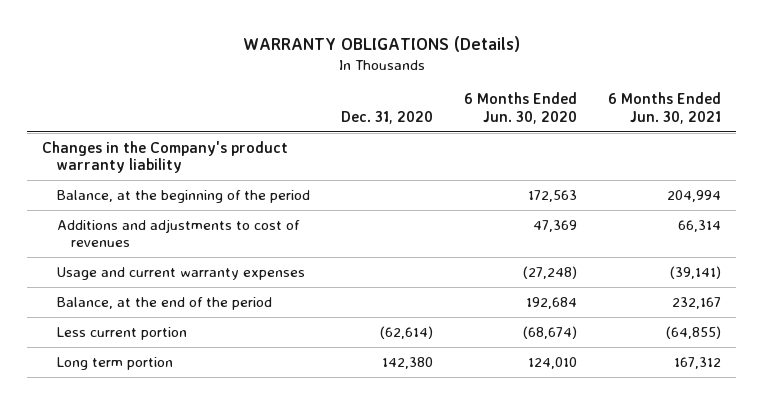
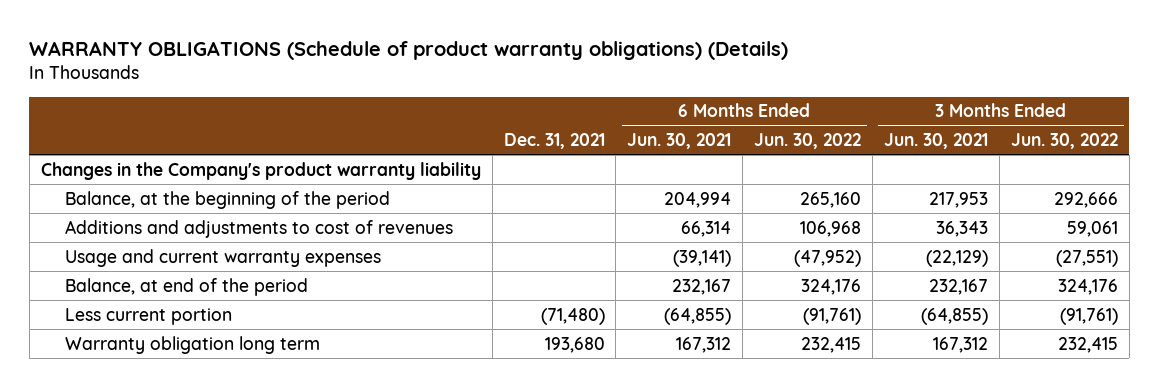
- WARRANTY OBLIGATIONS (Details)
+ WARRANTY OBLIGATIONS (Schedule of product warranty obligations) (Details)
- | Dec. 31, 2020 | 6 Months Ended Jun. 30, 2020 | 6 Months Ended Jun. 30, 2021
+ | Dec. 31, 2021 | 6 Months Ended Jun. 30, 2021 | 6 Months Ended Jun. 30, 2022 | 3 Months Ended Jun. 30, 2021 | 3 Months Ended Jun. 30, 2022
- Balance, at the end of the period | | 192,684 | 232,167
+ Balance, at end of the period | | 232,167 | 324,176 | 232,167 | 324,176
- Long term portion | 142,380 | 124,010 | 167,312
+ Warranty obligation long term | 193,680 | 167,312 | 232,415 | 167,312 | 232,415

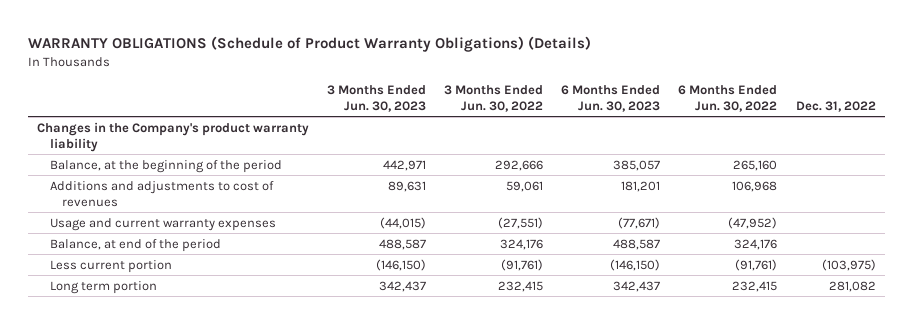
- WARRANTY OBLIGATIONS (Schedule of product warranty obligations) (Details)
+ WARRANTY OBLIGATIONS (Schedule of Product Warranty Obligations) (Details)
- | Dec. 31, 2021 | 6 Months Ended Jun. 30, 2021 | 6 Months Ended Jun. 30, 2022 | 3 Months Ended Jun. 30, 2021 | 3 Months Ended Jun. 30, 2022
+ | 3 Months Ended Jun. 30, 2023 | 3 Months Ended Jun. 30, 2022 | 6 Months Ended Jun. 30, 2023 | 6 Months Ended Jun. 30, 2022 | Dec. 31, 2022
- Warranty obligation long term | 193,680 | 167,312 | 232,415 | 167,312 | 232,415
+ Long term portion | 342,437 | 232,415 | 342,437 | 232,415 | 281,082

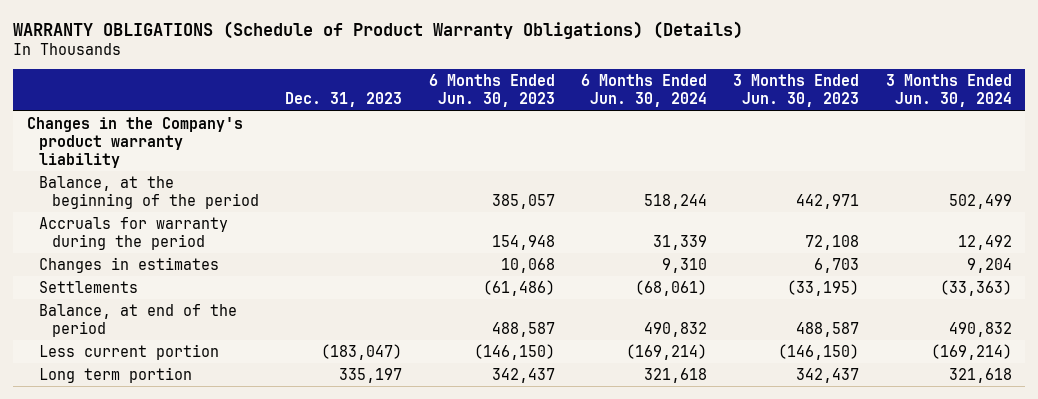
- | 3 Months Ended Jun. 30, 2023 | 3 Months Ended Jun. 30, 2022 | 6 Months Ended Jun. 30, 2023 | 6 Months Ended Jun. 30, 2022 | Dec. 31, 2022
+ | Dec. 31, 2023 | 6 Months Ended Jun. 30, 2023 | 6 Months Ended Jun. 30, 2024 | 3 Months Ended Jun. 30, 2023 | 3 Months Ended Jun. 30, 2024
- Additions and adjustments to cost of revenues | 89,631 | 59,061 | 181,201 | 106,968 |
- Usage and current warranty expenses | (44,015) | (27,551) | (77,671) | (47,952) |
+ Accruals for warranty during the period | | 154,948 | 31,339 | 72,108 | 12,492
+ Changes in estimates | | 10,068 | 9,310 | 6,703 | 9,204
+ Settlements | | (61,486) | (68,061) | (33,195) | (33,363)

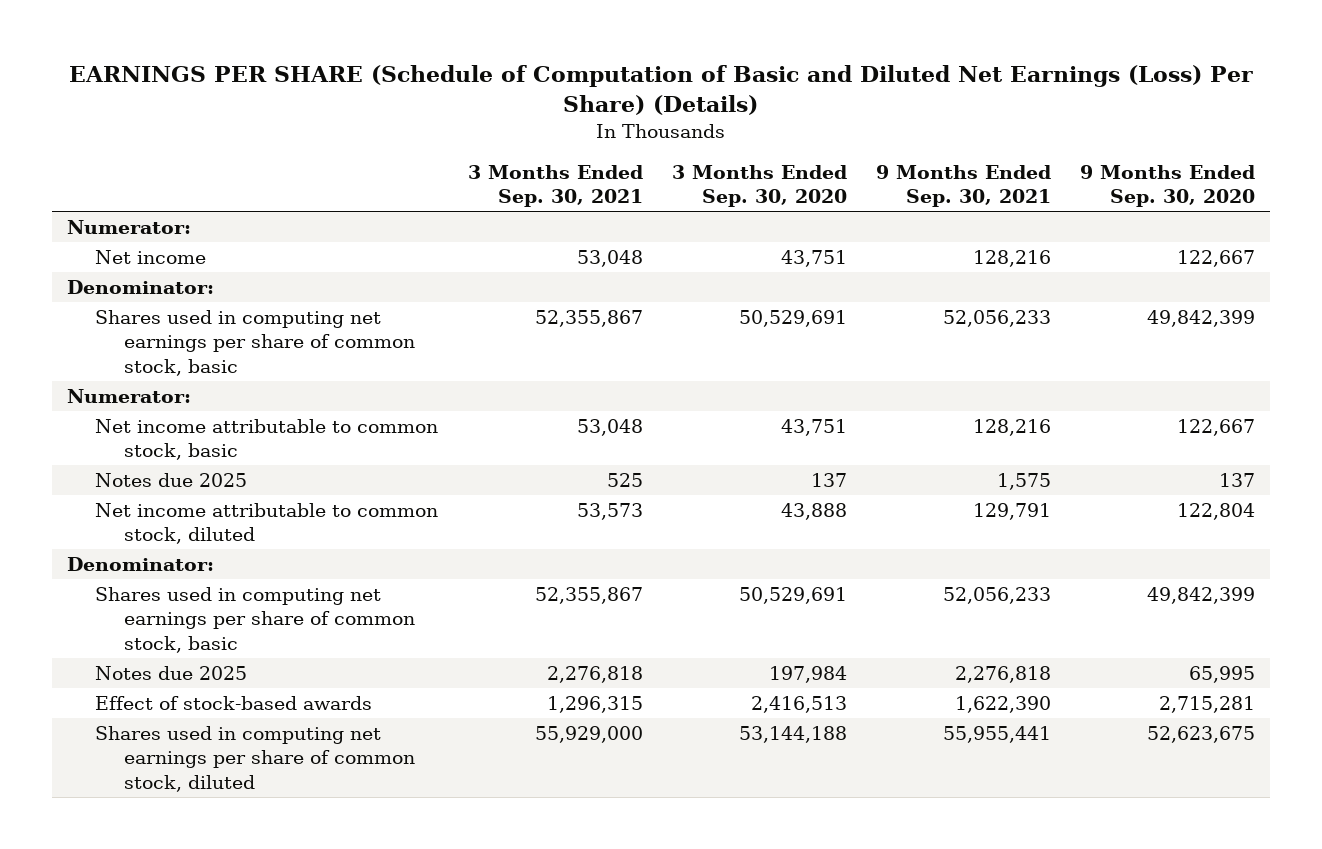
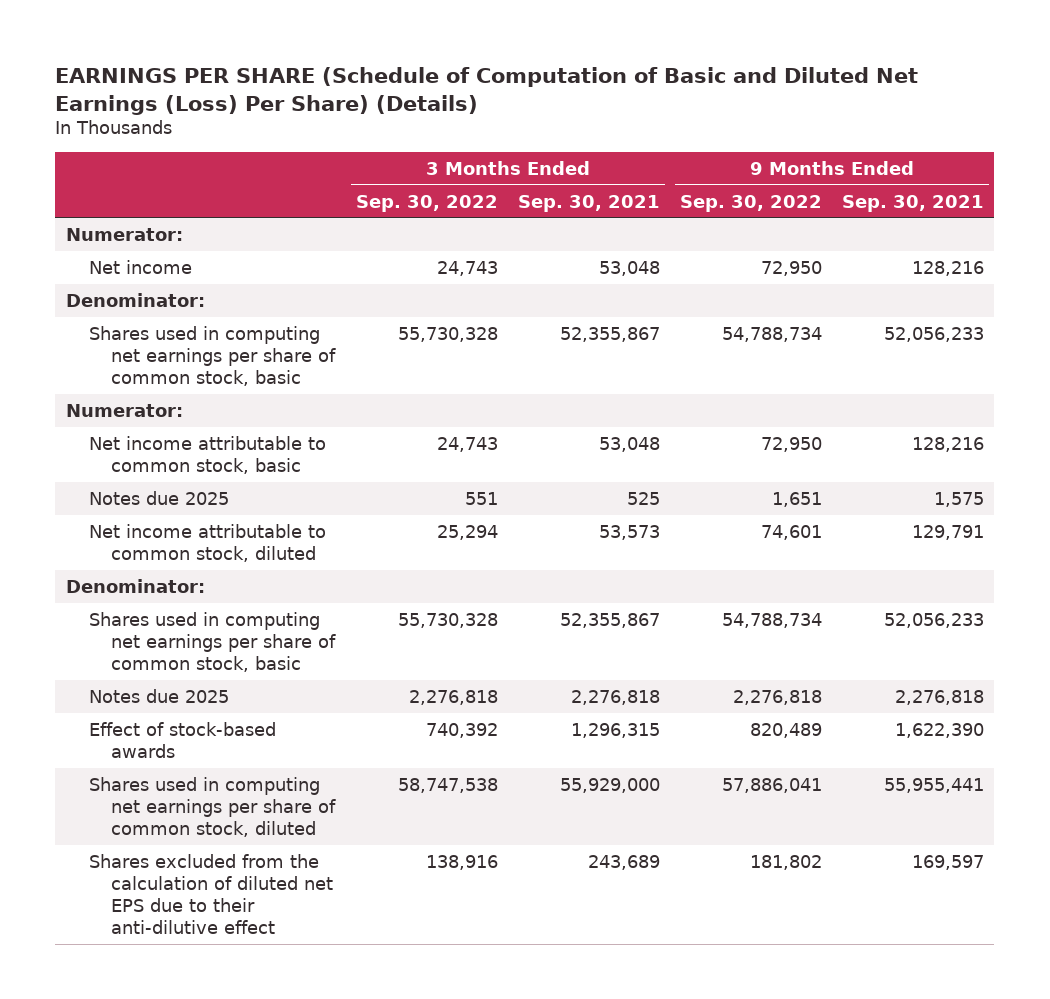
- | 3 Months Ended Sep. 30, 2021 | 3 Months Ended Sep. 30, 2020 | 9 Months Ended Sep. 30, 2021 | 9 Months Ended Sep. 30, 2020
+ | 3 Months Ended Sep. 30, 2022 | 3 Months Ended Sep. 30, 2021 | 9 Months Ended Sep. 30, 2022 | 9 Months Ended Sep. 30, 2021
+ Shares excluded from the calculation of diluted net EPS due to their anti-dilutive effect | 138,916 | 243,689 | 181,802 | 169,597

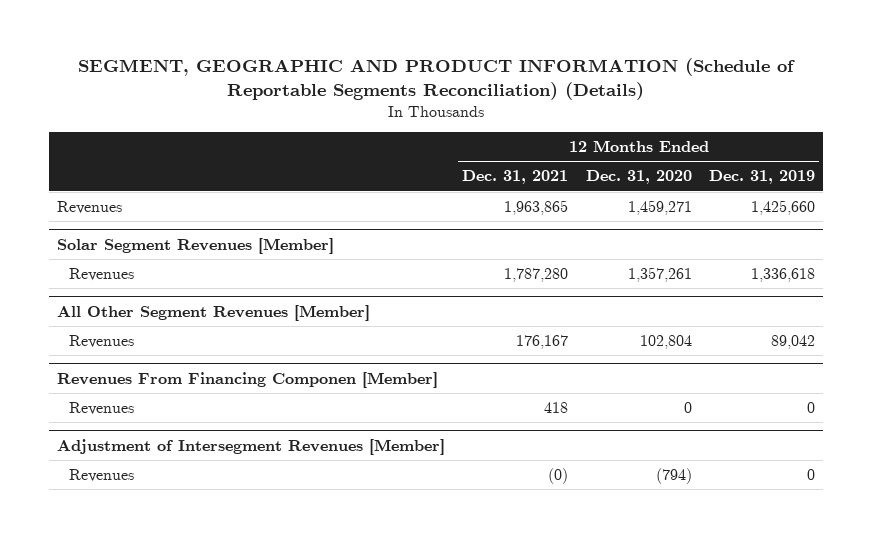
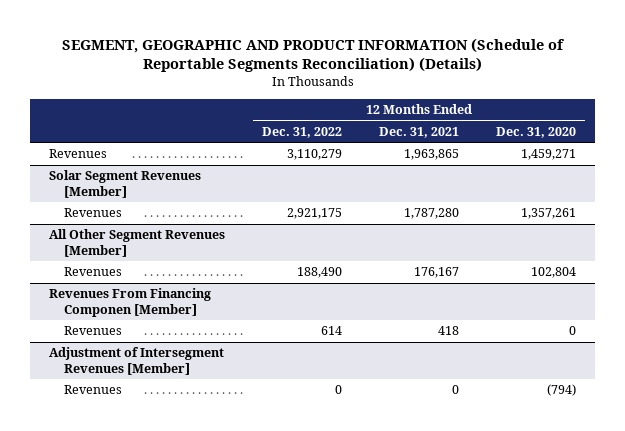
- | 12 Months Ended Dec. 31, 2021 | 12 Months Ended Dec. 31, 2020 | 12 Months Ended Dec. 31, 2019
+ | 12 Months Ended Dec. 31, 2022 | 12 Months Ended Dec. 31, 2021 | 12 Months Ended Dec. 31, 2020
@ Adjustment of Intersegment Revenues [Member]
- Revenues | (0) | (794) | 0
+ Revenues | 0 | 0 | (794)

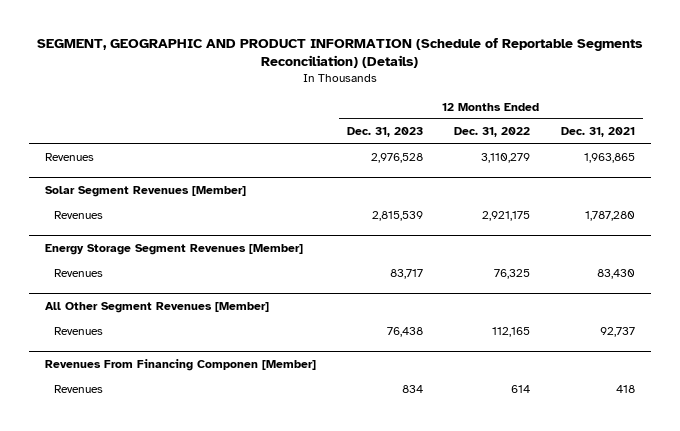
- | 12 Months Ended Dec. 31, 2022 | 12 Months Ended Dec. 31, 2021 | 12 Months Ended Dec. 31, 2020
+ | 12 Months Ended Dec. 31, 2023 | 12 Months Ended Dec. 31, 2022 | 12 Months Ended Dec. 31, 2021
+ Energy Storage Segment Revenues [Member]
+ Revenues | 83,717 | 76,325 | 83,430
@ All Other Segment Revenues [Member]
- Revenues | 188,490 | 176,167 | 102,804
+ Revenues | 76,438 | 112,165 | 92,737
- Adjustment of Intersegment Revenues [Member]
- Revenues | 0 | 0 | (794)

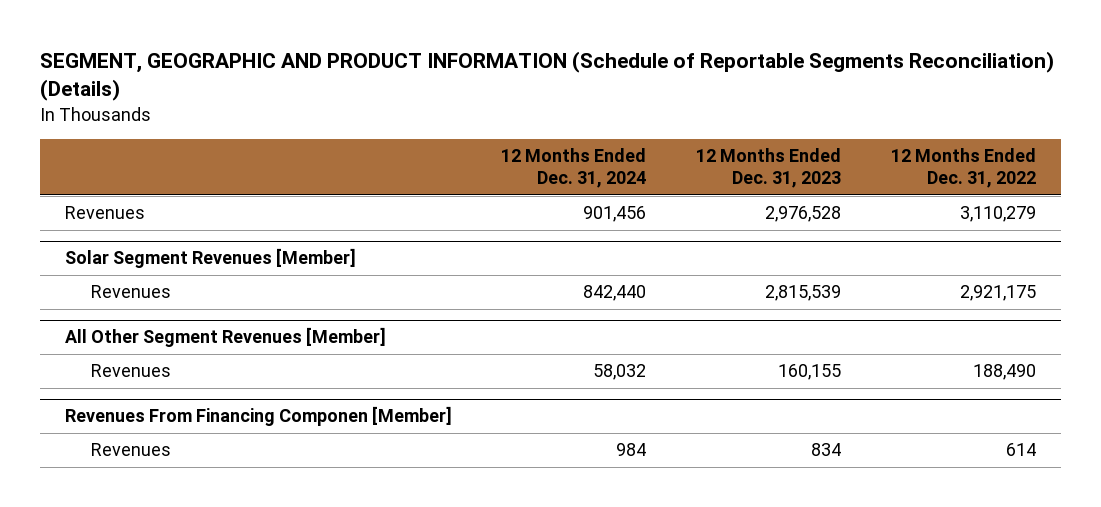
- | 12 Months Ended Dec. 31, 2023 | 12 Months Ended Dec. 31, 2022 | 12 Months Ended Dec. 31, 2021
+ | 12 Months Ended Dec. 31, 2024 | 12 Months Ended Dec. 31, 2023 | 12 Months Ended Dec. 31, 2022
- Energy Storage Segment Revenues [Member]
- Revenues | 83,717 | 76,325 | 83,430
@ All Other Segment Revenues [Member]
- Revenues | 76,438 | 112,165 | 92,737
+ Revenues | 58,032 | 160,155 | 188,490

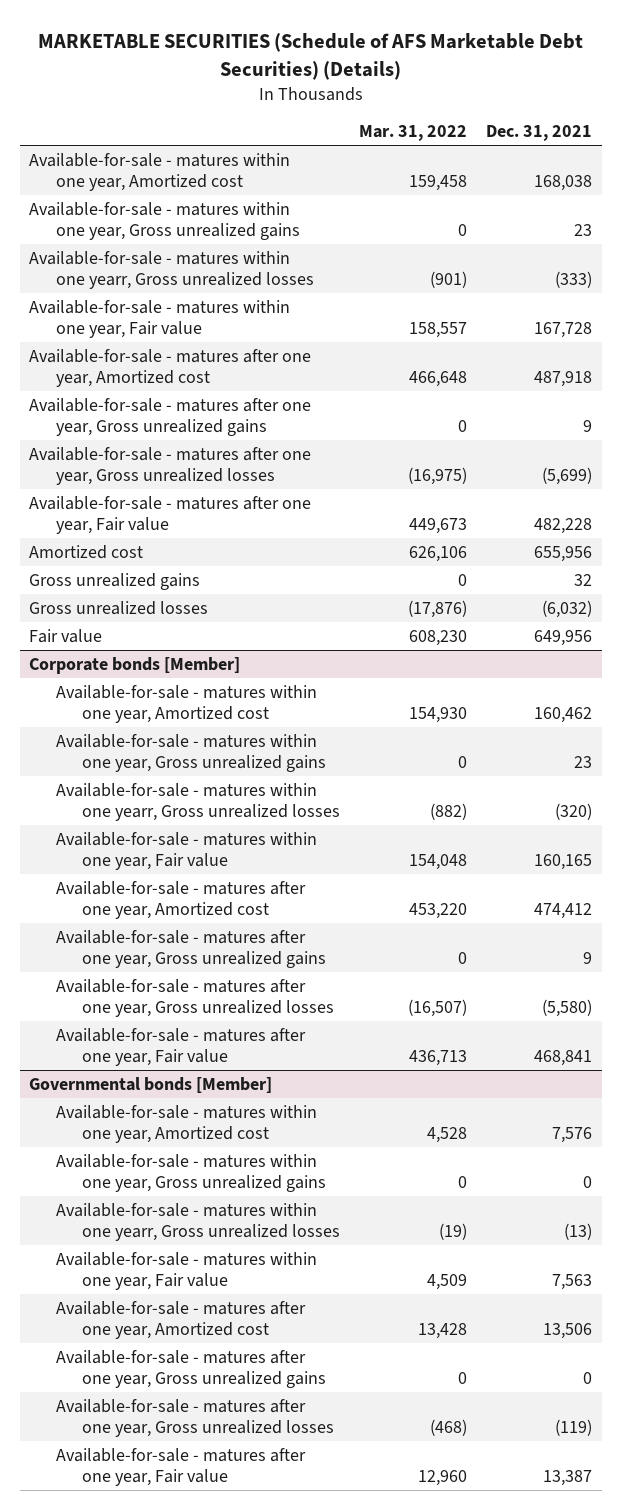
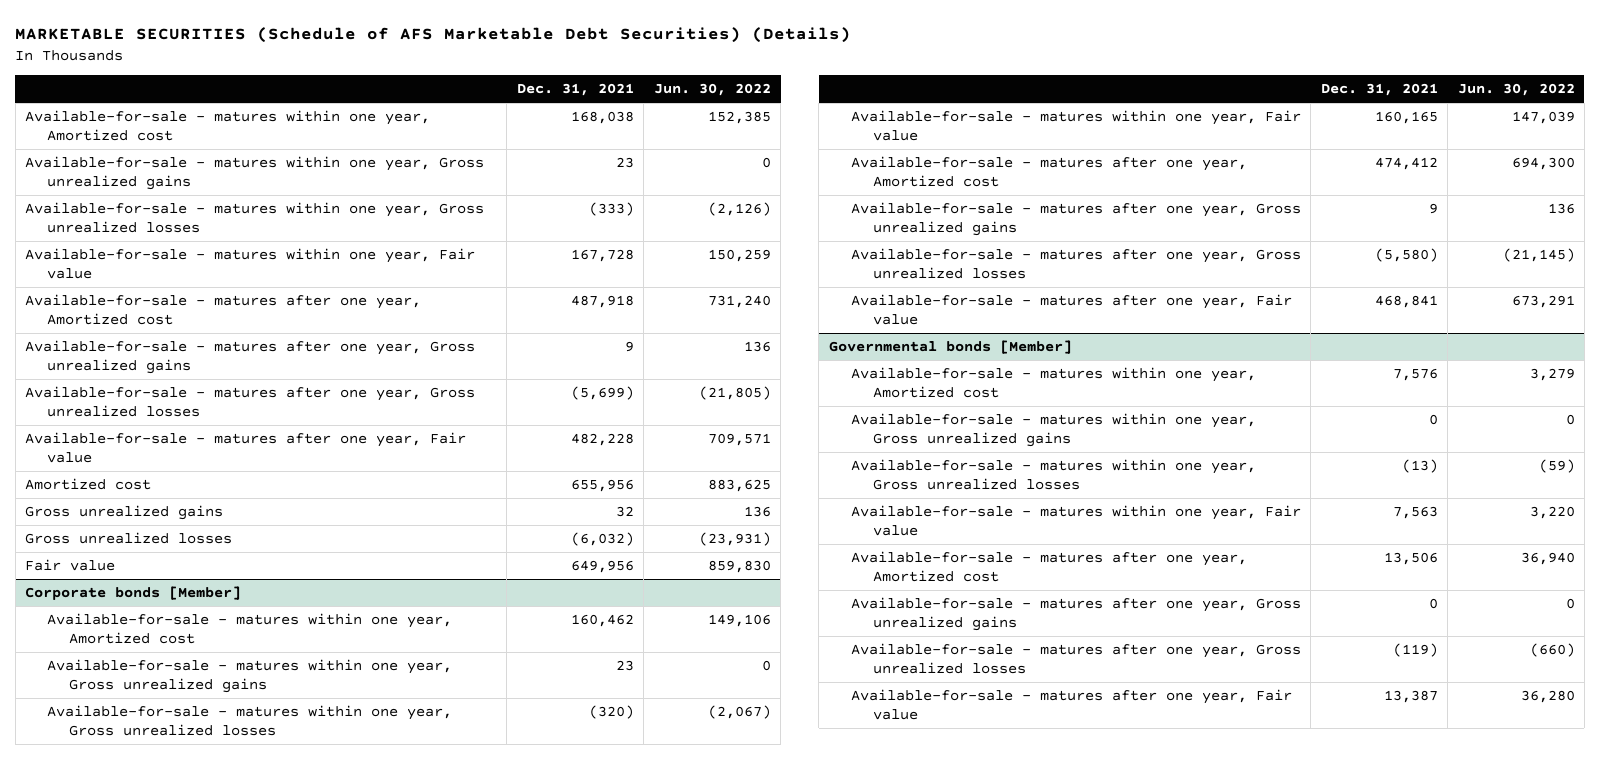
- | Mar. 31, 2022 | Dec. 31, 2021
+ | Dec. 31, 2021 | Jun. 30, 2022
- Available-for-sale - matures within one yearr, Gross unrealized losses | (901) | (333)
+ Available-for-sale - matures within one year, Gross unrealized losses | (333) | (2,126)
@ Corporate bonds [Member]
- Available-for-sale - matures within one yearr, Gross unrealized losses | (882) | (320)
+ Available-for-sale - matures within one year, Gross unrealized losses | (320) | (2,067)
@ Governmental bonds [Member]
- Available-for-sale - matures within one yearr, Gross unrealized losses | (19) | (13)
+ Available-for-sale - matures within one year, Gross unrealized losses | (13) | (59)

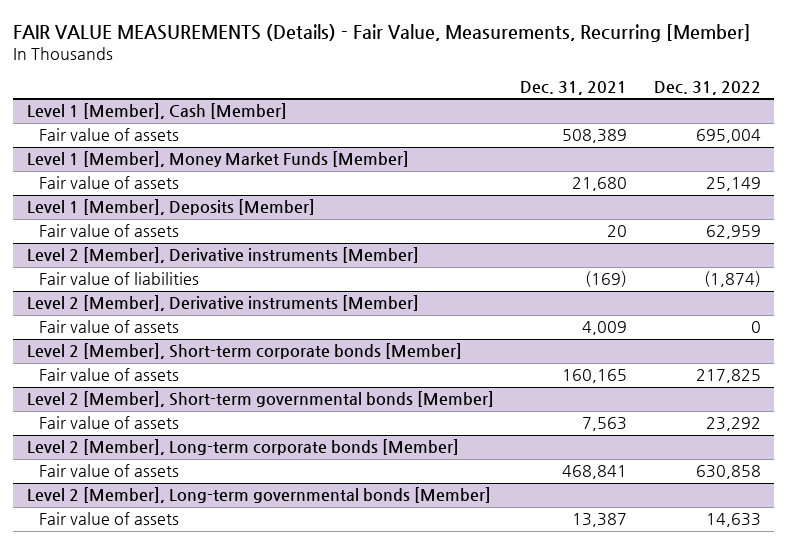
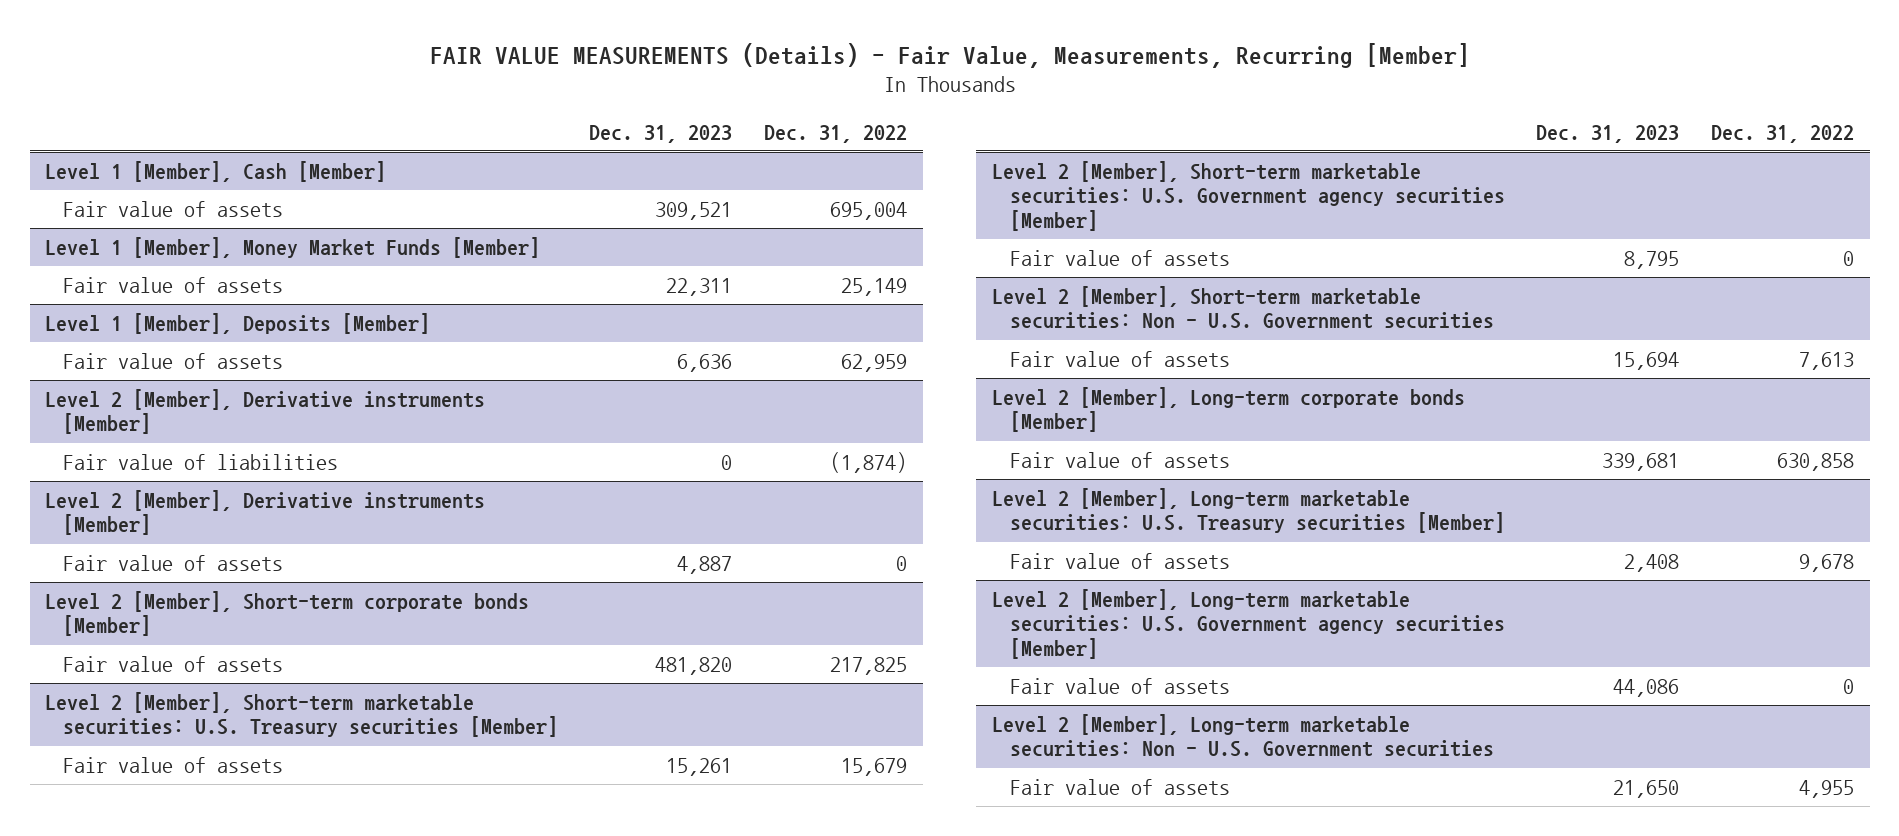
- | Dec. 31, 2021 | Dec. 31, 2022
+ | Dec. 31, 2023 | Dec. 31, 2022
- Level 2 [Member], Short-term governmental bonds [Member]
- Fair value of assets | 7,563 | 23,292
+ Level 2 [Member], Short-term marketable securities: U.S. Treasury securities [Member]
+ Fair value of assets | 15,261 | 15,679
+ Level 2 [Member], Short-term marketable securities: U.S. Government agency securities [Member]
+ Fair value of assets | 8,795 | 0
+ Level 2 [Member], Short-term marketable securities: Non - U.S. Government securities
+ Fair value of assets | 15,694 | 7,613
- Level 2 [Member], Long-term governmental bonds [Member]
- Fair value of assets | 13,387 | 14,633
+ Level 2 [Member], Long-term marketable securities: U.S. Treasury securities [Member]
+ Fair value of assets | 2,408 | 9,678
+ Level 2 [Member], Long-term marketable securities: U.S. Government agency securities [Member]
+ Fair value of assets | 44,086 | 0
+ Level 2 [Member], Long-term marketable securities: Non - U.S. Government securities
+ Fair value of assets | 21,650 | 4,955

